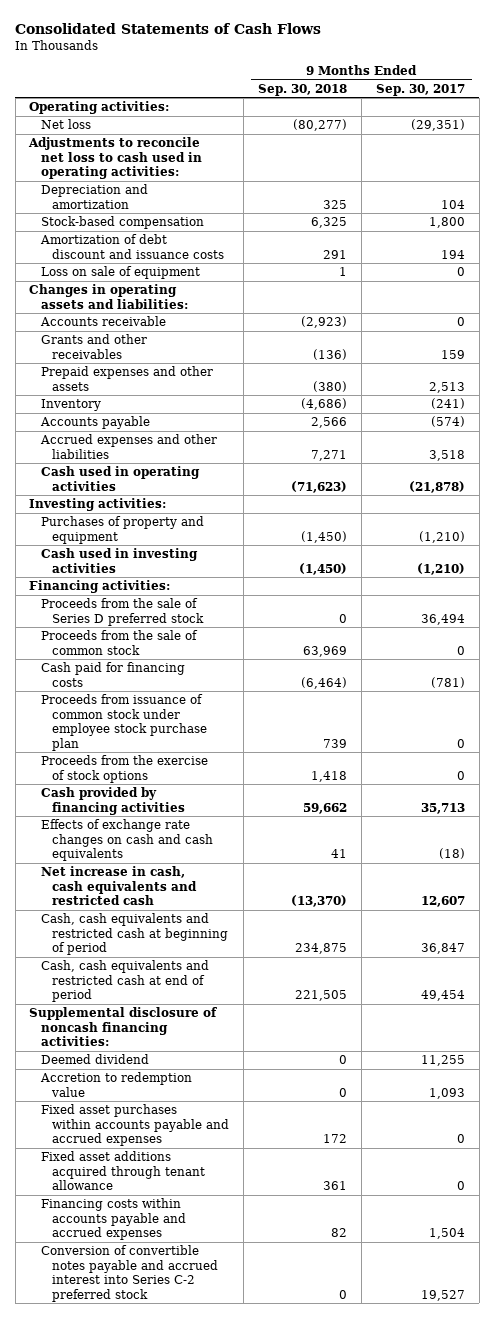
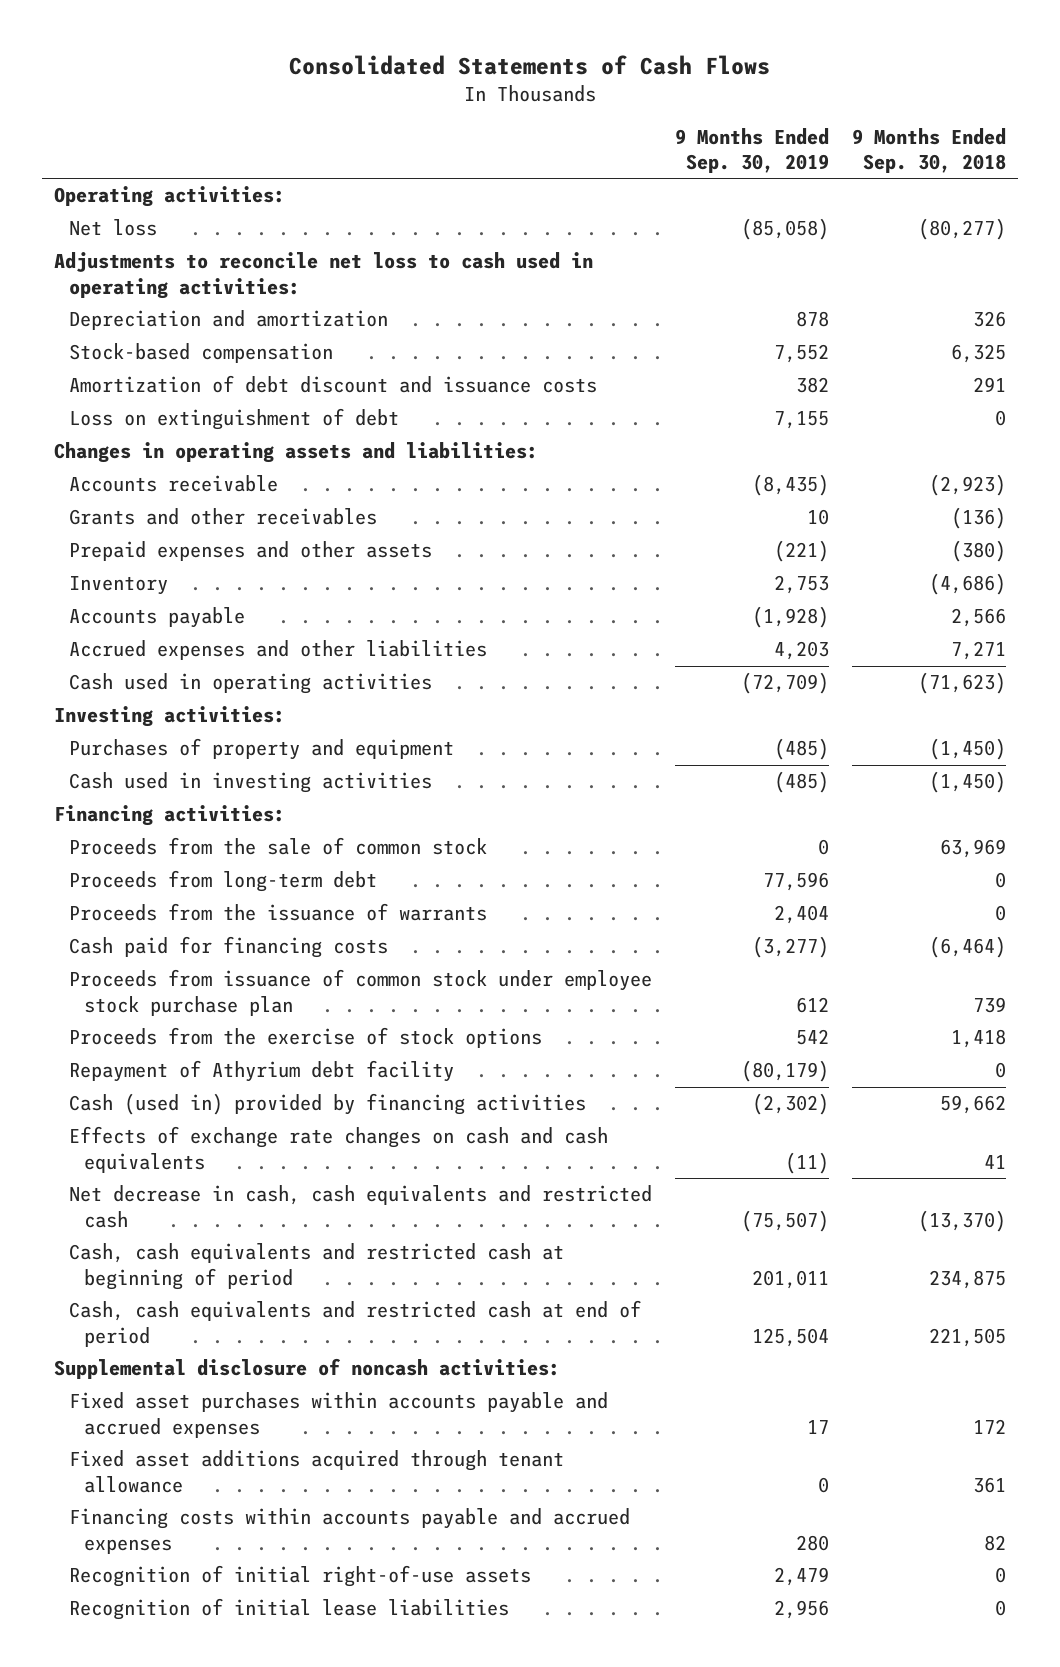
- | 9 Months Ended Sep. 30, 2018 | 9 Months Ended Sep. 30, 2017
+ | 9 Months Ended Sep. 30, 2019 | 9 Months Ended Sep. 30, 2018
- Depreciation and amortization | 325 | 104
+ Depreciation and amortization | 878 | 326
- Loss on sale of equipment | 1 | 0
+ Loss on extinguishment of debt | 7,155 | 0
- Proceeds from the sale of Series D preferred stock | 0 | 36,494
+ Proceeds from long-term debt | 77,596 | 0
+ Proceeds from the issuance of warrants | 2,404 | 0
- Cash provided by financing activities | 59,662 | 35,713
+ Repayment of Athyrium debt facility | (80,179) | 0
+ Cash (used in) provided by financing activities | (2,302) | 59,662
- Net increase in cash, cash equivalents and restricted cash | (13,370) | 12,607
+ Net decrease in cash, cash equivalents and restricted cash | (75,507) | (13,370)
- Supplemental disclosure of noncash financing activities:
- Deemed dividend | 0 | 11,255
- Accretion to redemption value | 0 | 1,093
+ Supplemental disclosure of noncash activities:
- Conversion of convertible notes payable and accrued interest into Series C-2 preferred stock | 0 | 19,527
+ Recognition of initial right-of-use assets | 2,479 | 0
+ Recognition of initial lease liabilities | 2,956 | 0

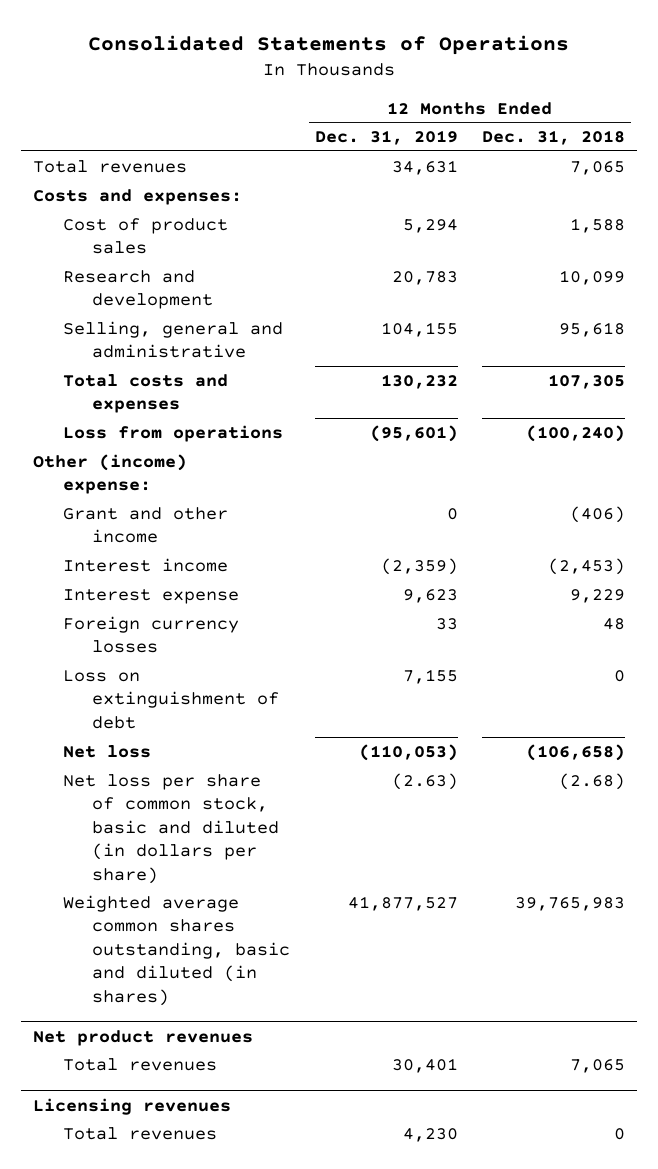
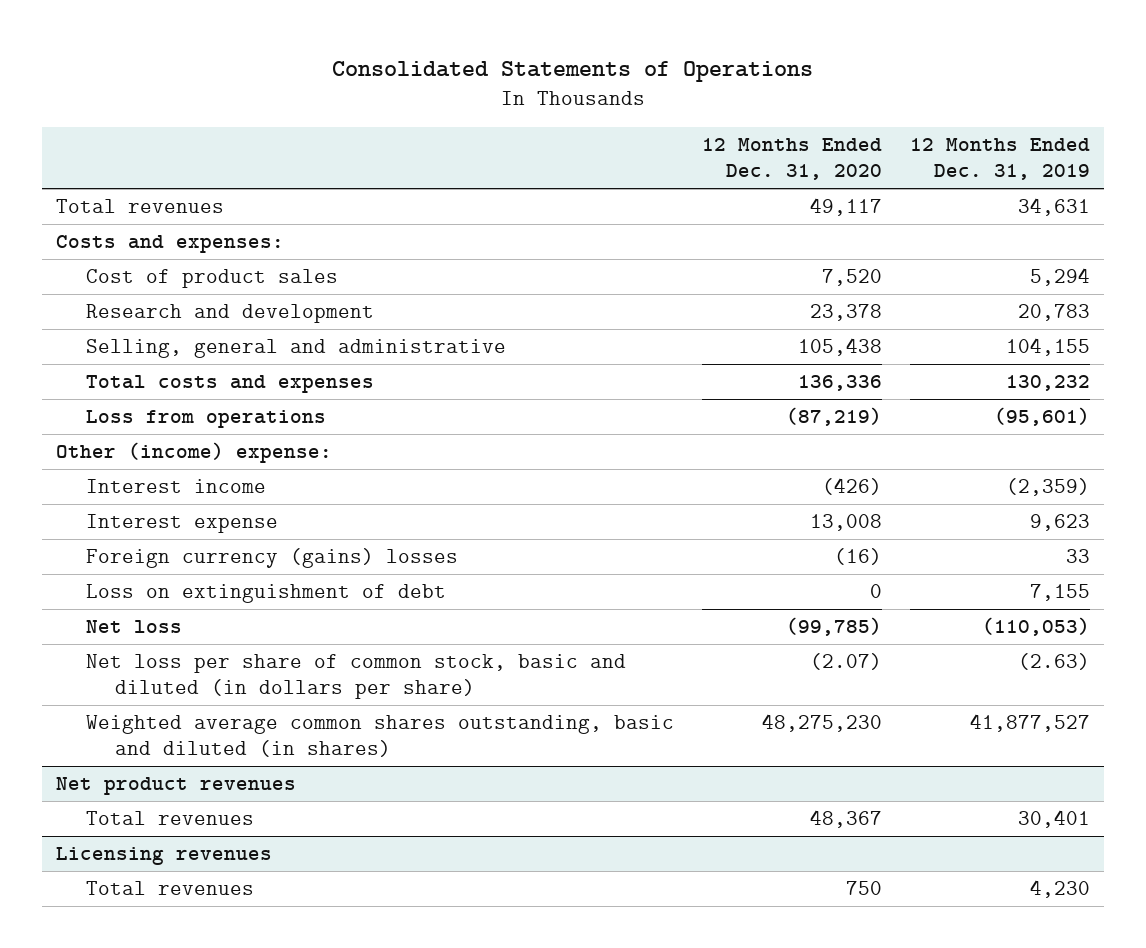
- | 12 Months Ended Dec. 31, 2019 | 12 Months Ended Dec. 31, 2018
+ | 12 Months Ended Dec. 31, 2020 | 12 Months Ended Dec. 31, 2019
- Grant and other income | 0 | (406)
- Foreign currency losses | 33 | 48
+ Foreign currency (gains) losses | (16) | 33

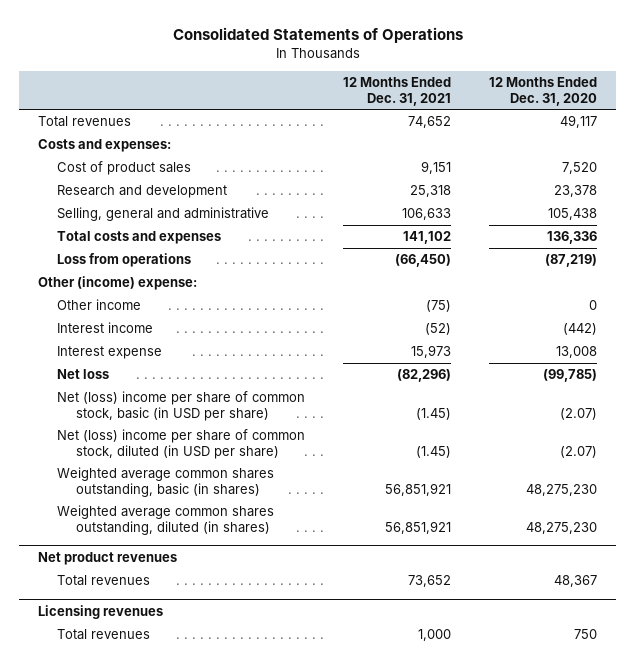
- | 12 Months Ended Dec. 31, 2020 | 12 Months Ended Dec. 31, 2019
+ | 12 Months Ended Dec. 31, 2021 | 12 Months Ended Dec. 31, 2020
- Interest income | (426) | (2,359)
+ Other income | (75) | 0
+ Interest income | (52) | (442)
- Foreign currency (gains) losses | (16) | 33
- Loss on extinguishment of debt | 0 | 7,155
- Net loss per share of common stock, basic and diluted (in dollars per share) | (2.07) | (2.63)
- Weighted average common shares outstanding, basic and diluted (in shares) | 48,275,230 | 41,877,527
+ Net (loss) income per share of common stock, basic (in USD per share) | (1.45) | (2.07)
+ Net (loss) income per share of common stock, diluted (in USD per share) | (1.45) | (2.07)
+ Weighted average common shares outstanding, basic (in shares) | 56,851,921 | 48,275,230
+ Weighted average common shares outstanding, diluted (in shares) | 56,851,921 | 48,275,230

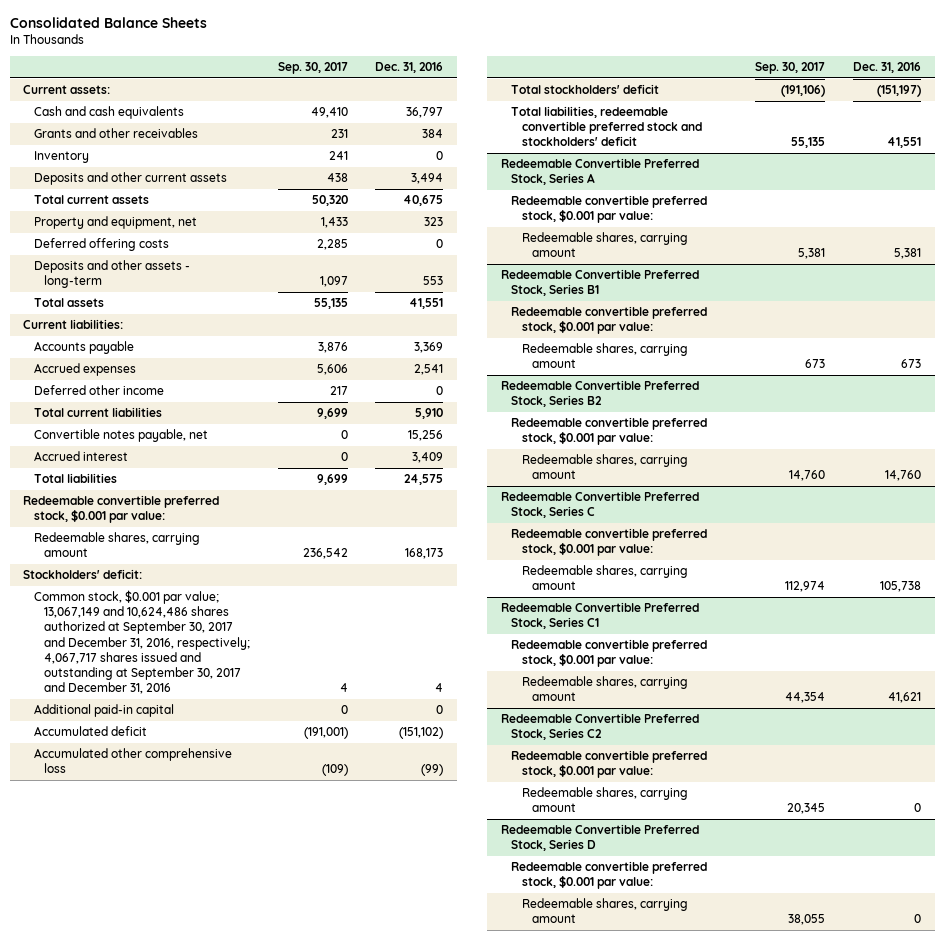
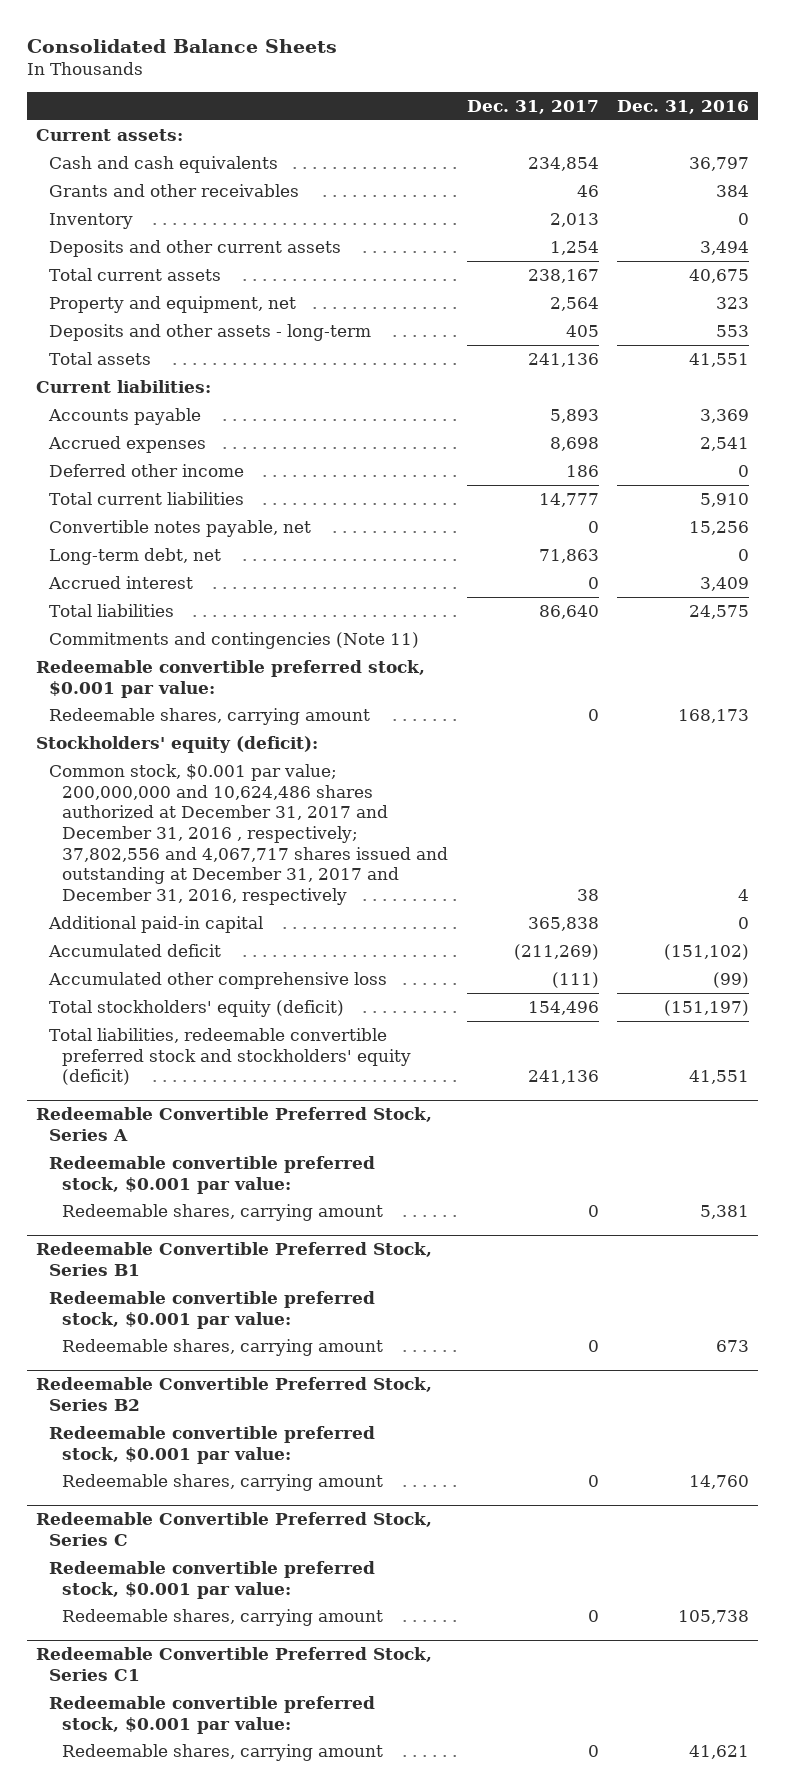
- | Sep. 30, 2017 | Dec. 31, 2016
+ | Dec. 31, 2017 | Dec. 31, 2016
- Deferred offering costs | 2,285 | 0
+ Long-term debt, net | 71,863 | 0
+ Commitments and contingencies (Note 11)
- Stockholders' deficit:
- Common stock, $0.001 par value; 13,067,149 and 10,624,486 shares authorized at September 30, 2017 and December 31, 2016, respectively; 4,067,717 shares issued and outstanding at September 30, 2017 and December 31, 2016 | 4 | 4
+ Stockholders' equity (deficit):
+ Common stock, $0.001 par value; 200,000,000 and 10,624,486 shares authorized at December 31, 2017 and December 31, 2016 , respectively; 37,802,556 and 4,067,717 shares issued and outstanding at December 31, 2017 and December 31, 2016, respectively | 38 | 4
- Total stockholders' deficit | (191,106) | (151,197)
- Total liabilities, redeemable convertible preferred stock and stockholders' deficit | 55,135 | 41,551
+ Total stockholders' equity (deficit) | 154,496 | (151,197)
+ Total liabilities, redeemable convertible preferred stock and stockholders' equity (deficit) | 241,136 | 41,551
- Redeemable Convertible Preferred Stock, Series C2
- Redeemable convertible preferred stock, $0.001 par value:
- Redeemable shares, carrying amount | 20,345 | 0
- Redeemable Convertible Preferred Stock, Series D
- Redeemable convertible preferred stock, $0.001 par value:
- Redeemable shares, carrying amount | 38,055 | 0

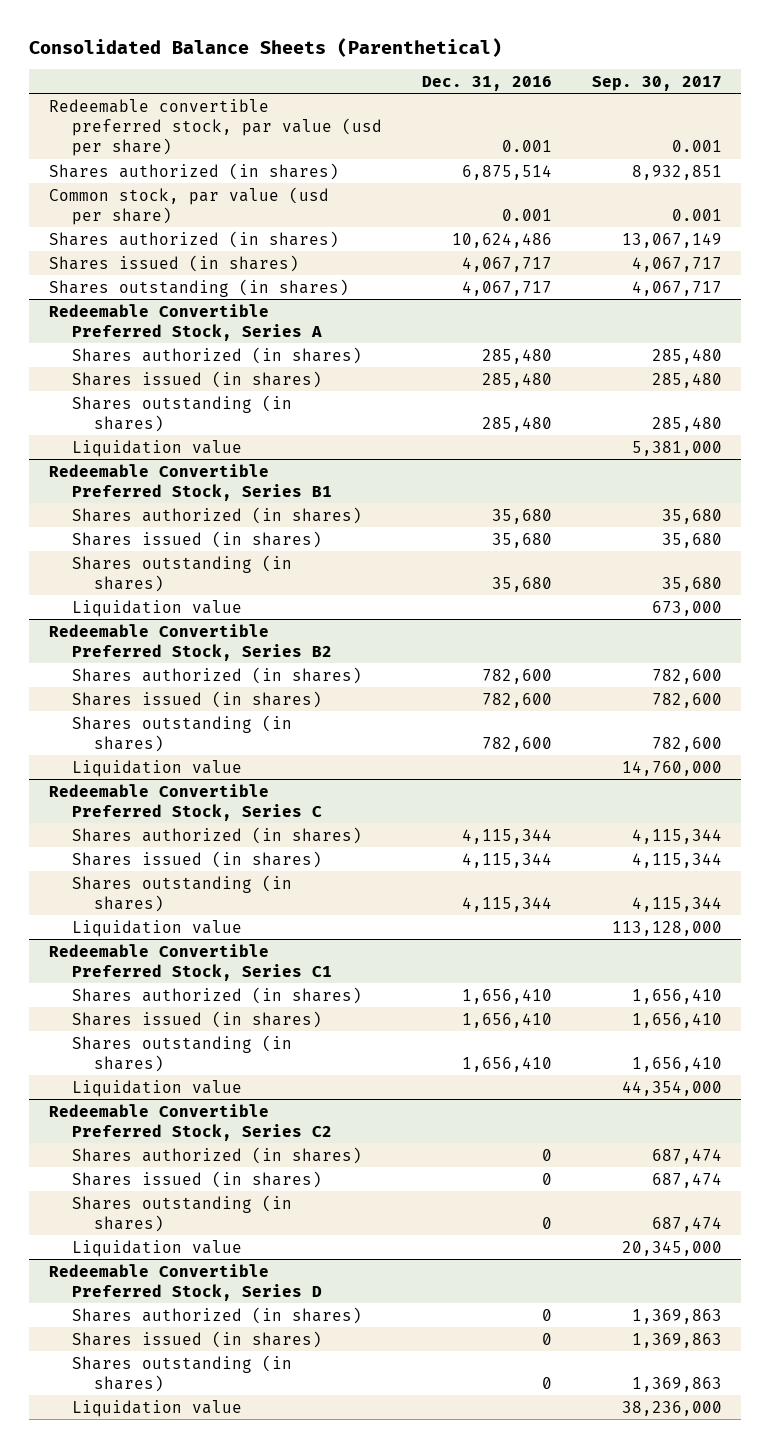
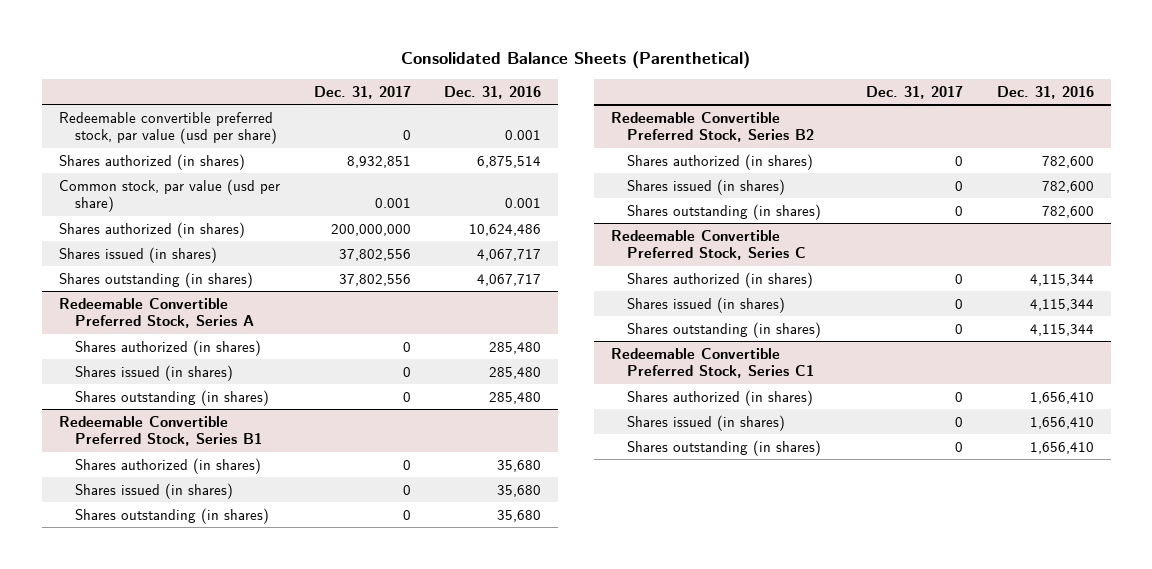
- | Dec. 31, 2016 | Sep. 30, 2017
+ | Dec. 31, 2017 | Dec. 31, 2016
@ Redeemable Convertible Preferred Stock, Series A
- Liquidation value | | 5,381,000
@ Redeemable Convertible Preferred Stock, Series B1
- Liquidation value | | 673,000
@ Redeemable Convertible Preferred Stock, Series B2
- Liquidation value | | 14,760,000
@ Redeemable Convertible Preferred Stock, Series C
- Liquidation value | | 113,128,000
@ Redeemable Convertible Preferred Stock, Series C1
- Liquidation value | | 44,354,000
- Redeemable Convertible Preferred Stock, Series C2
- Shares authorized (in shares) | 0 | 687,474
- Shares issued (in shares) | 0 | 687,474
- Shares outstanding (in shares) | 0 | 687,474
- Liquidation value | | 20,345,000
- Redeemable Convertible Preferred Stock, Series D
- Shares authorized (in shares) | 0 | 1,369,863
- Shares issued (in shares) | 0 | 1,369,863
- Shares outstanding (in shares) | 0 | 1,369,863
- Liquidation value | | 38,236,000

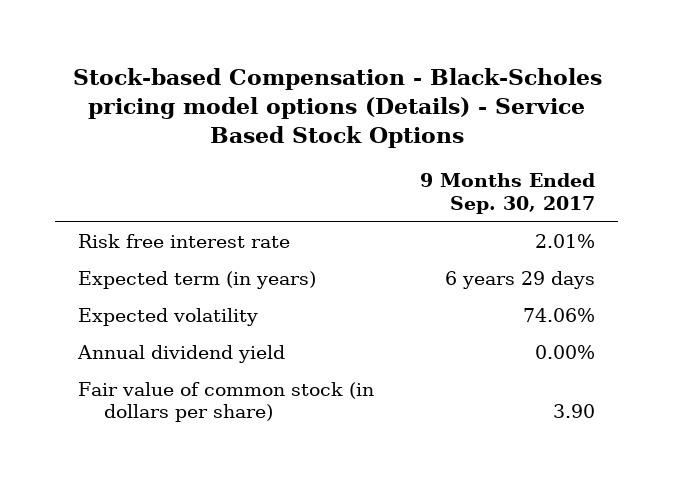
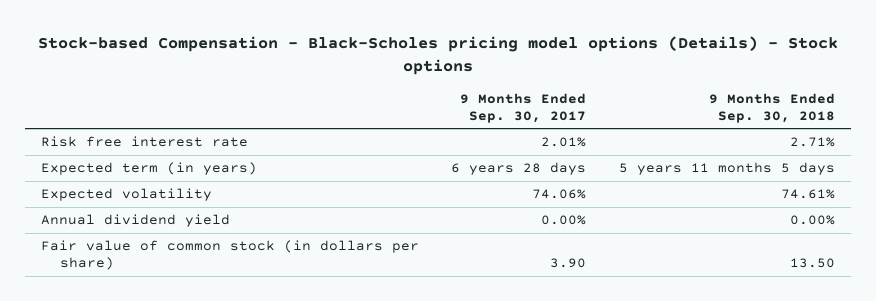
- Stock-based Compensation - Black-Scholes pricing model options (Details) - Service Based Stock Options
+ Stock-based Compensation - Black-Scholes pricing model options (Details) - Stock options
- | 9 Months Ended Sep. 30, 2017
+ | 9 Months Ended Sep. 30, 2017 | 9 Months Ended Sep. 30, 2018
- Expected term (in years) | 6 years 29 days
+ Expected term (in years) | 6 years 28 days | 5 years 11 months 5 days

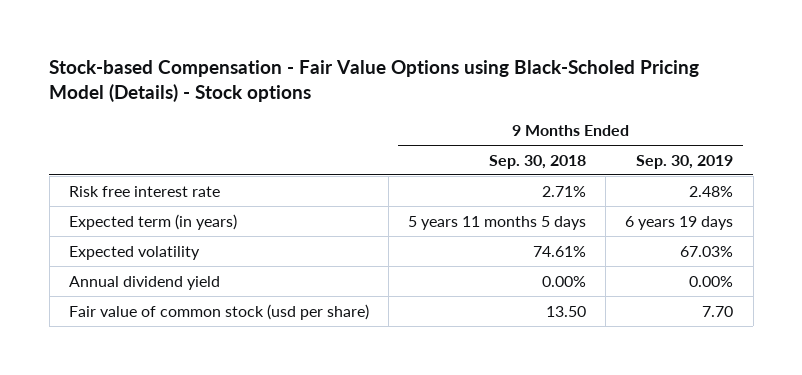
- Stock-based Compensation - Black-Scholes pricing model options (Details) - Stock options
+ Stock-based Compensation - Fair Value Options using Black-Scholed Pricing Model (Details) - Stock options
- | 9 Months Ended Sep. 30, 2017 | 9 Months Ended Sep. 30, 2018
+ | 9 Months Ended Sep. 30, 2018 | 9 Months Ended Sep. 30, 2019
- Fair value of common stock (in dollars per share) | 3.90 | 13.50
+ Fair value of common stock (usd per share) | 13.50 | 7.70

